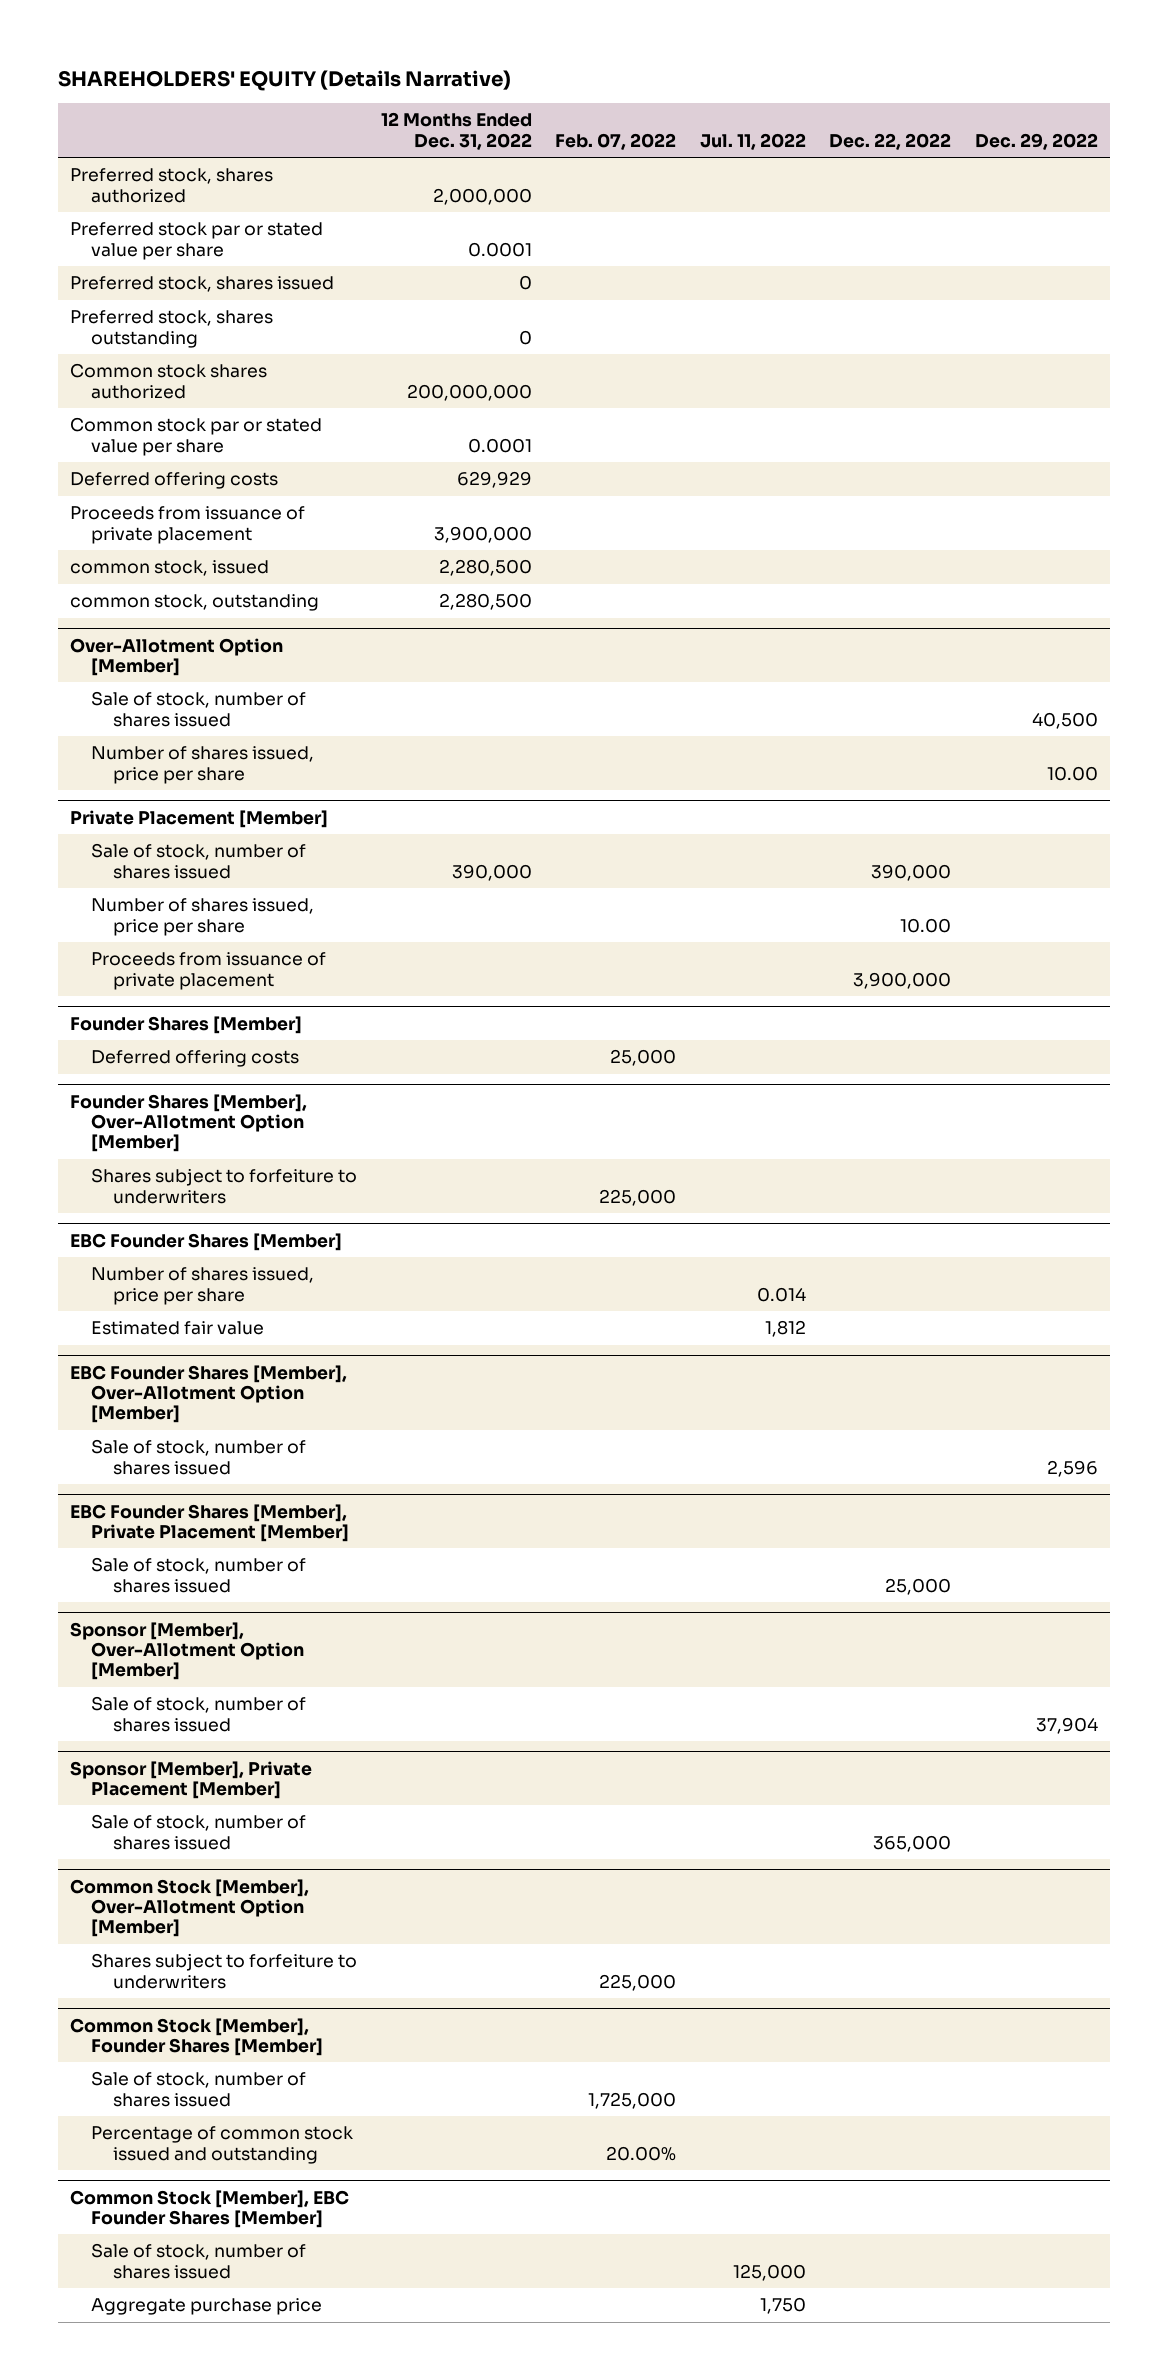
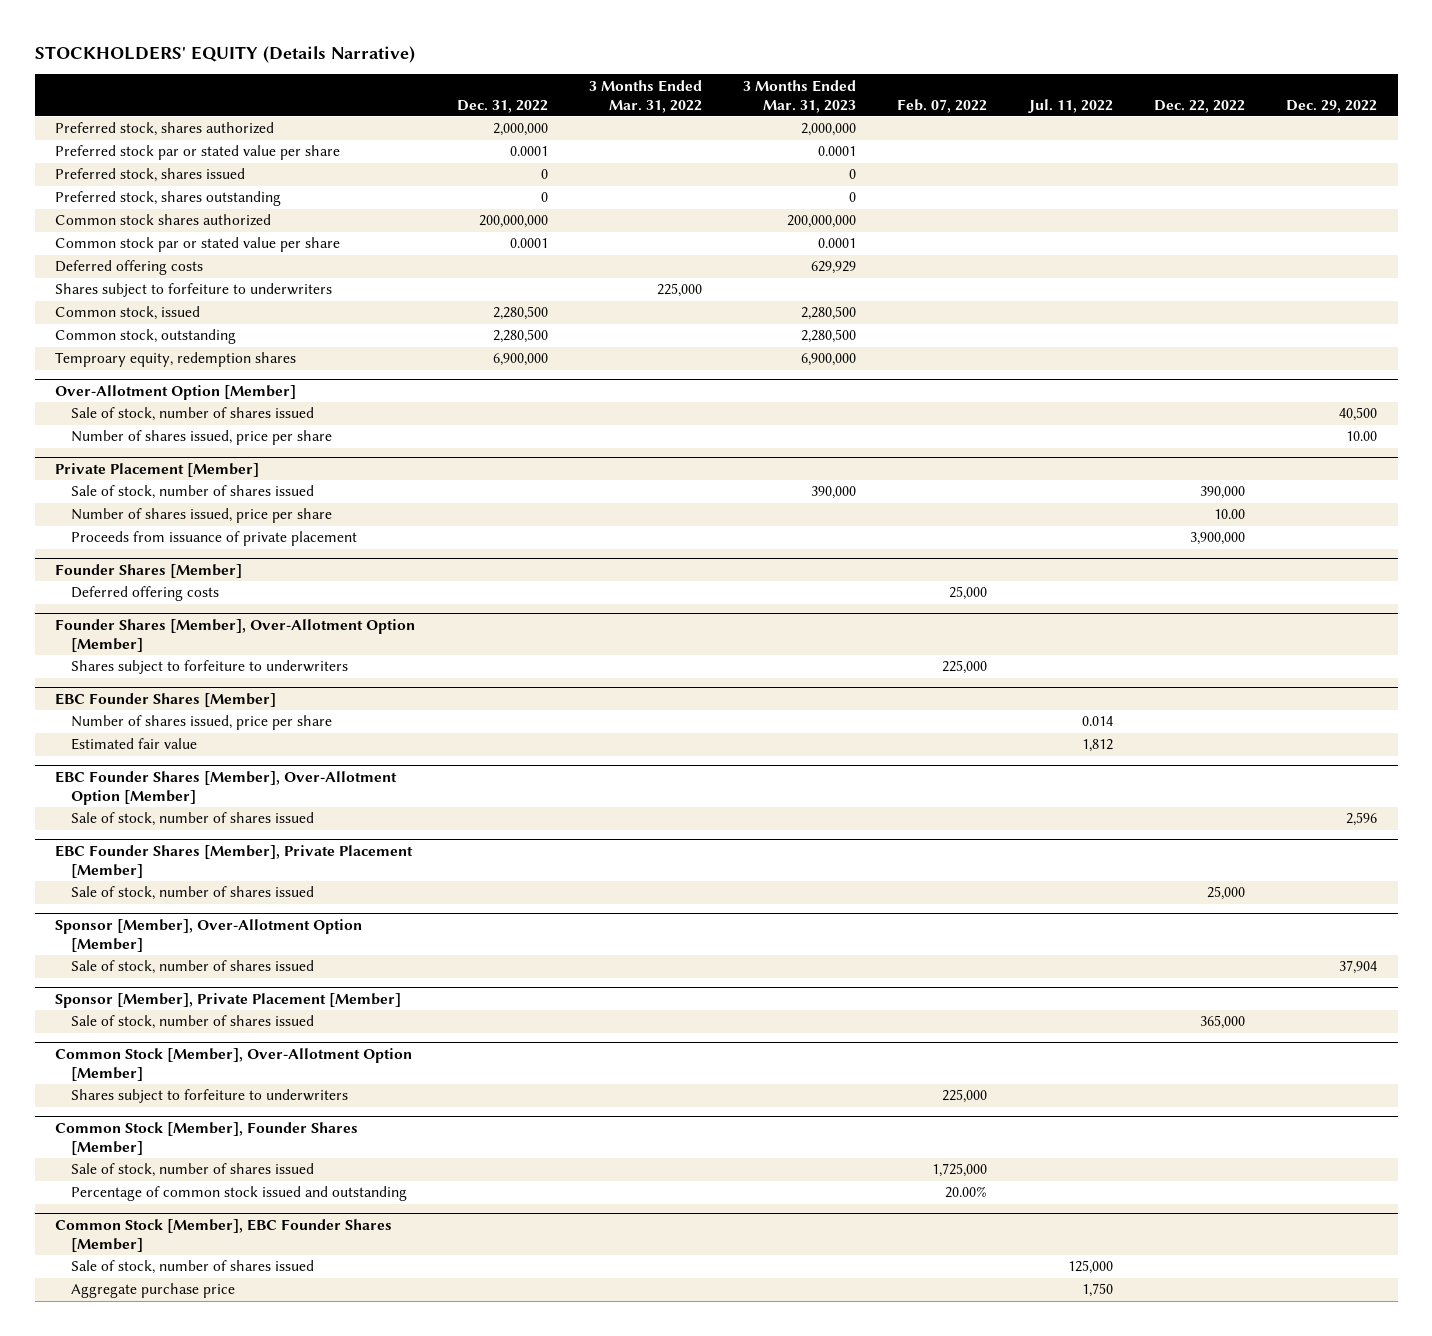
- SHAREHOLDERS' EQUITY (Details Narrative)
+ STOCKHOLDERS' EQUITY (Details Narrative)
- | 12 Months Ended Dec. 31, 2022 | Feb. 07, 2022 | Jul. 11, 2022 | Dec. 22, 2022 | Dec. 29, 2022
+ | Dec. 31, 2022 | 3 Months Ended Mar. 31, 2022 | 3 Months Ended Mar. 31, 2023 | Feb. 07, 2022 | Jul. 11, 2022 | Dec. 22, 2022 | Dec. 29, 2022
- Proceeds from issuance of private placement | 3,900,000 | | | |
- common stock, issued | 2,280,500 | | | |
- common stock, outstanding | 2,280,500 | | | |
+ Shares subject to forfeiture to underwriters | | 225,000 | | | | |
+ Common stock, issued | 2,280,500 | | 2,280,500 | | | |
+ Common stock, outstanding | 2,280,500 | | 2,280,500 | | | |
+ Temproary equity, redemption shares | 6,900,000 | | 6,900,000 | | | |

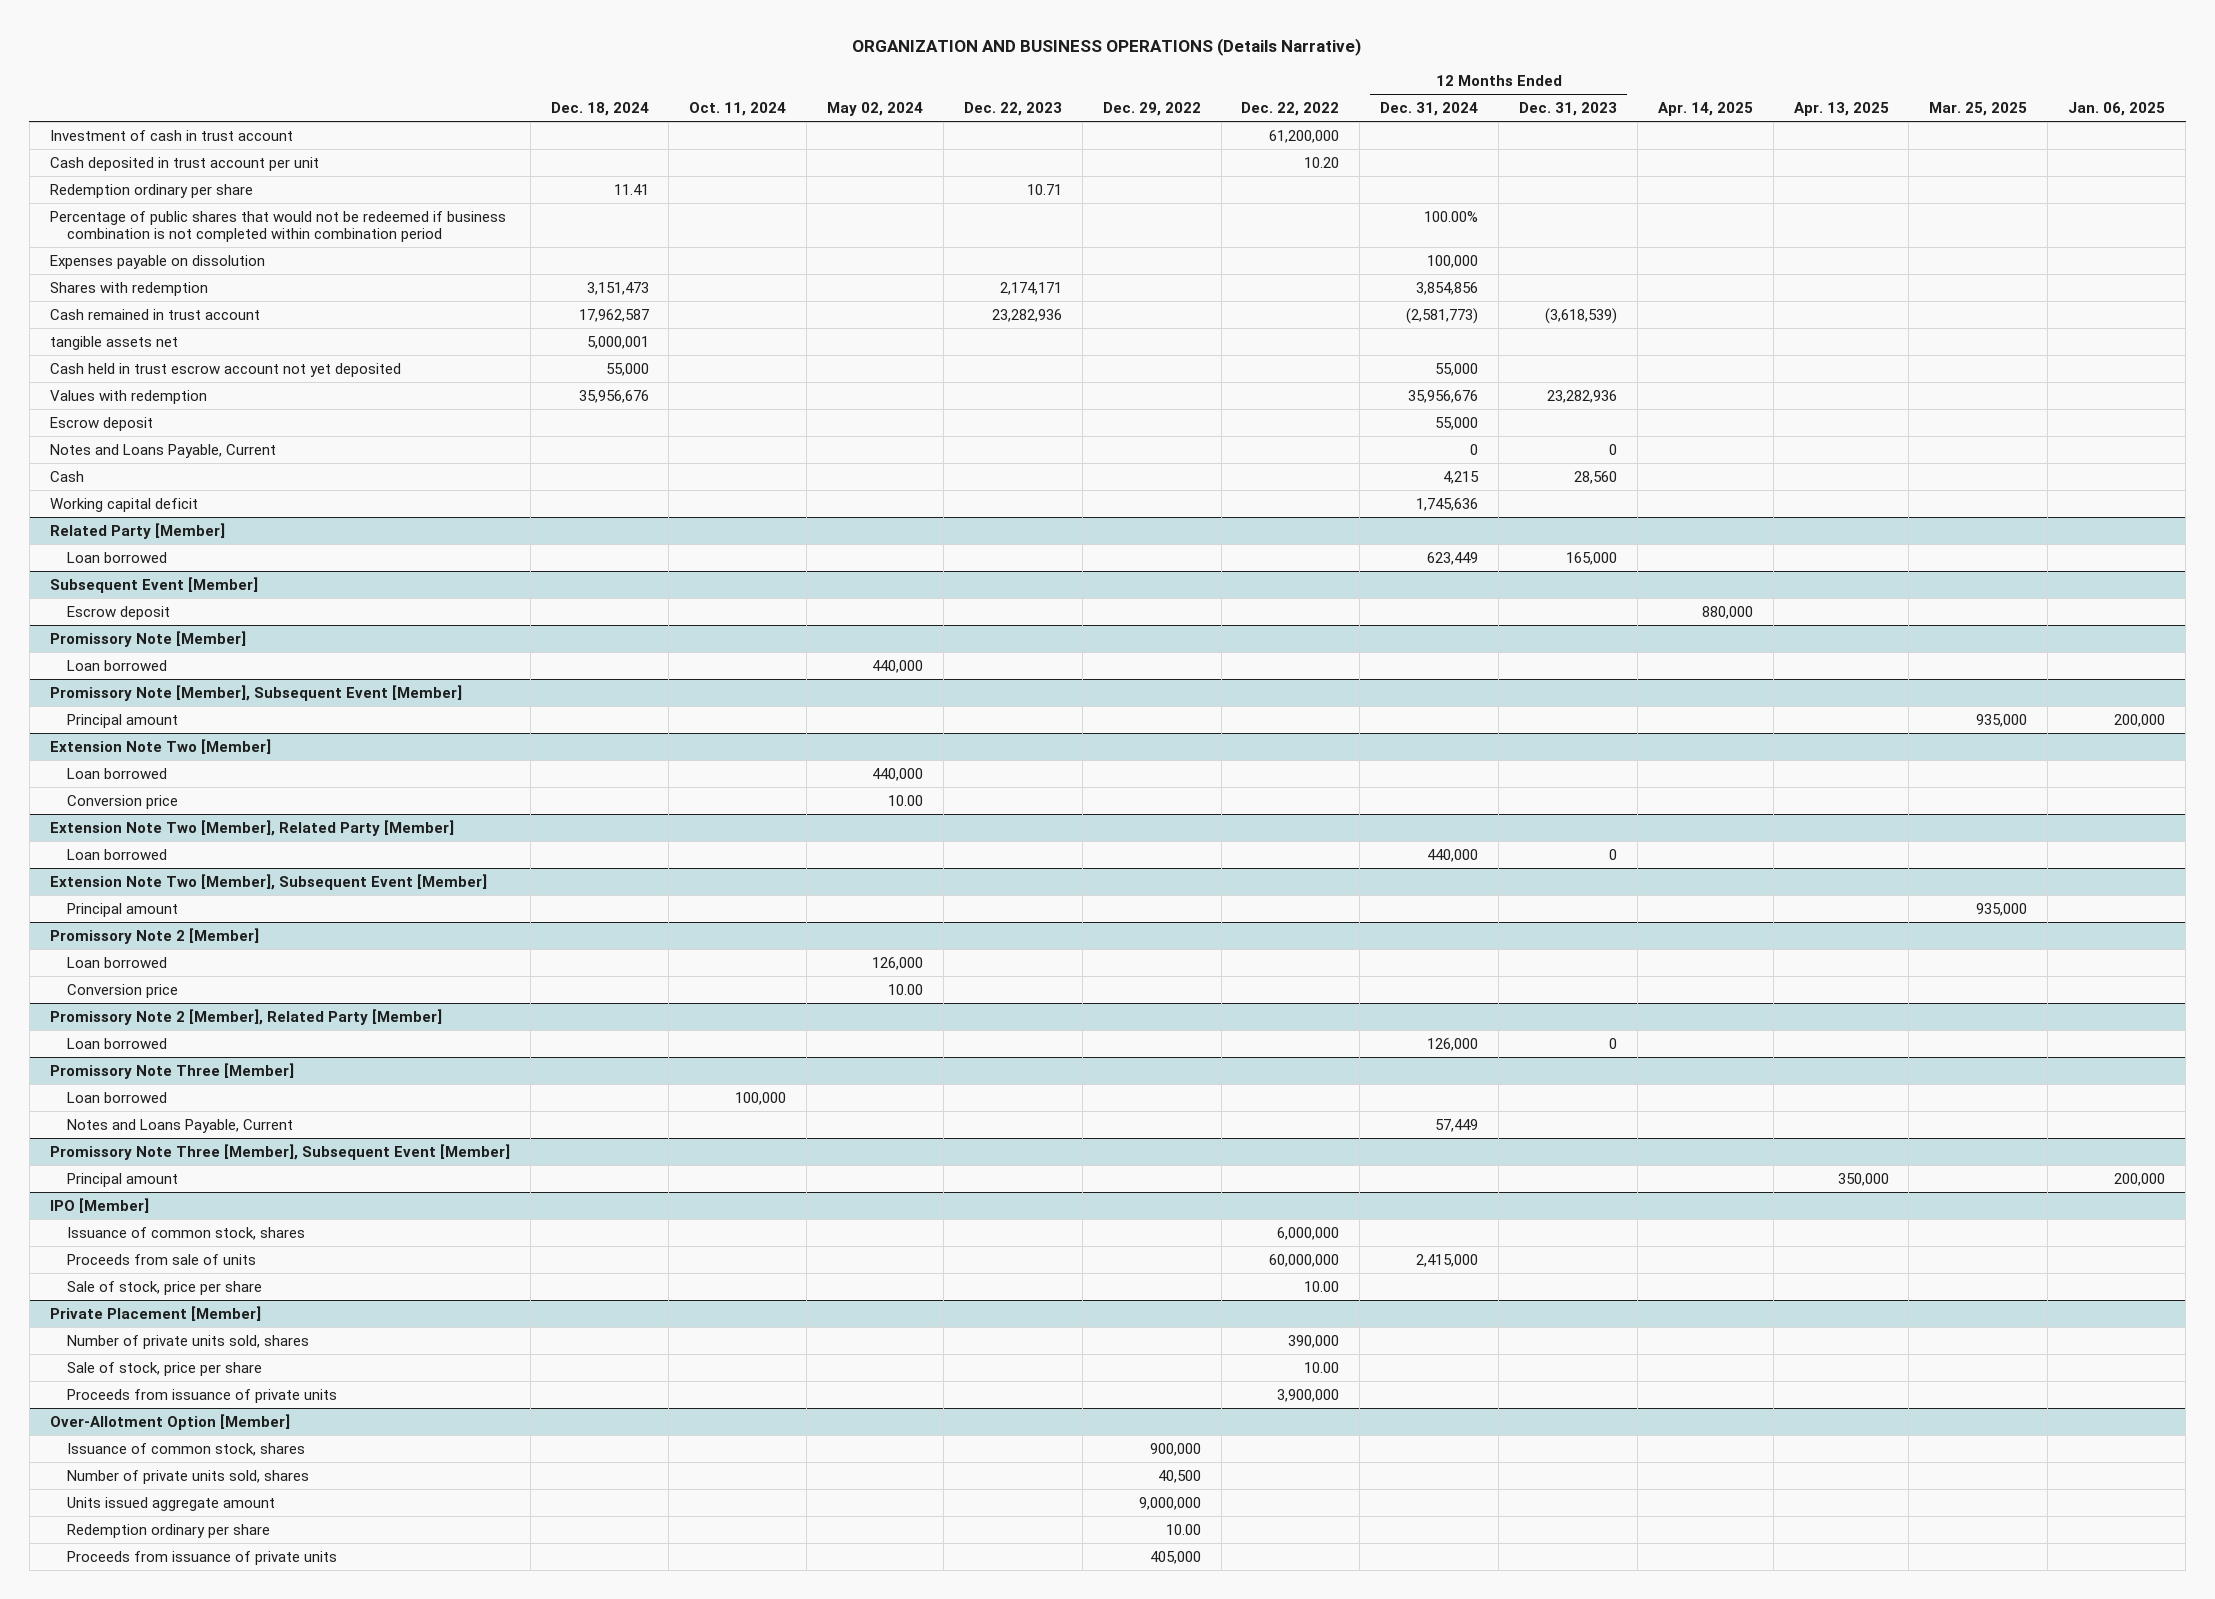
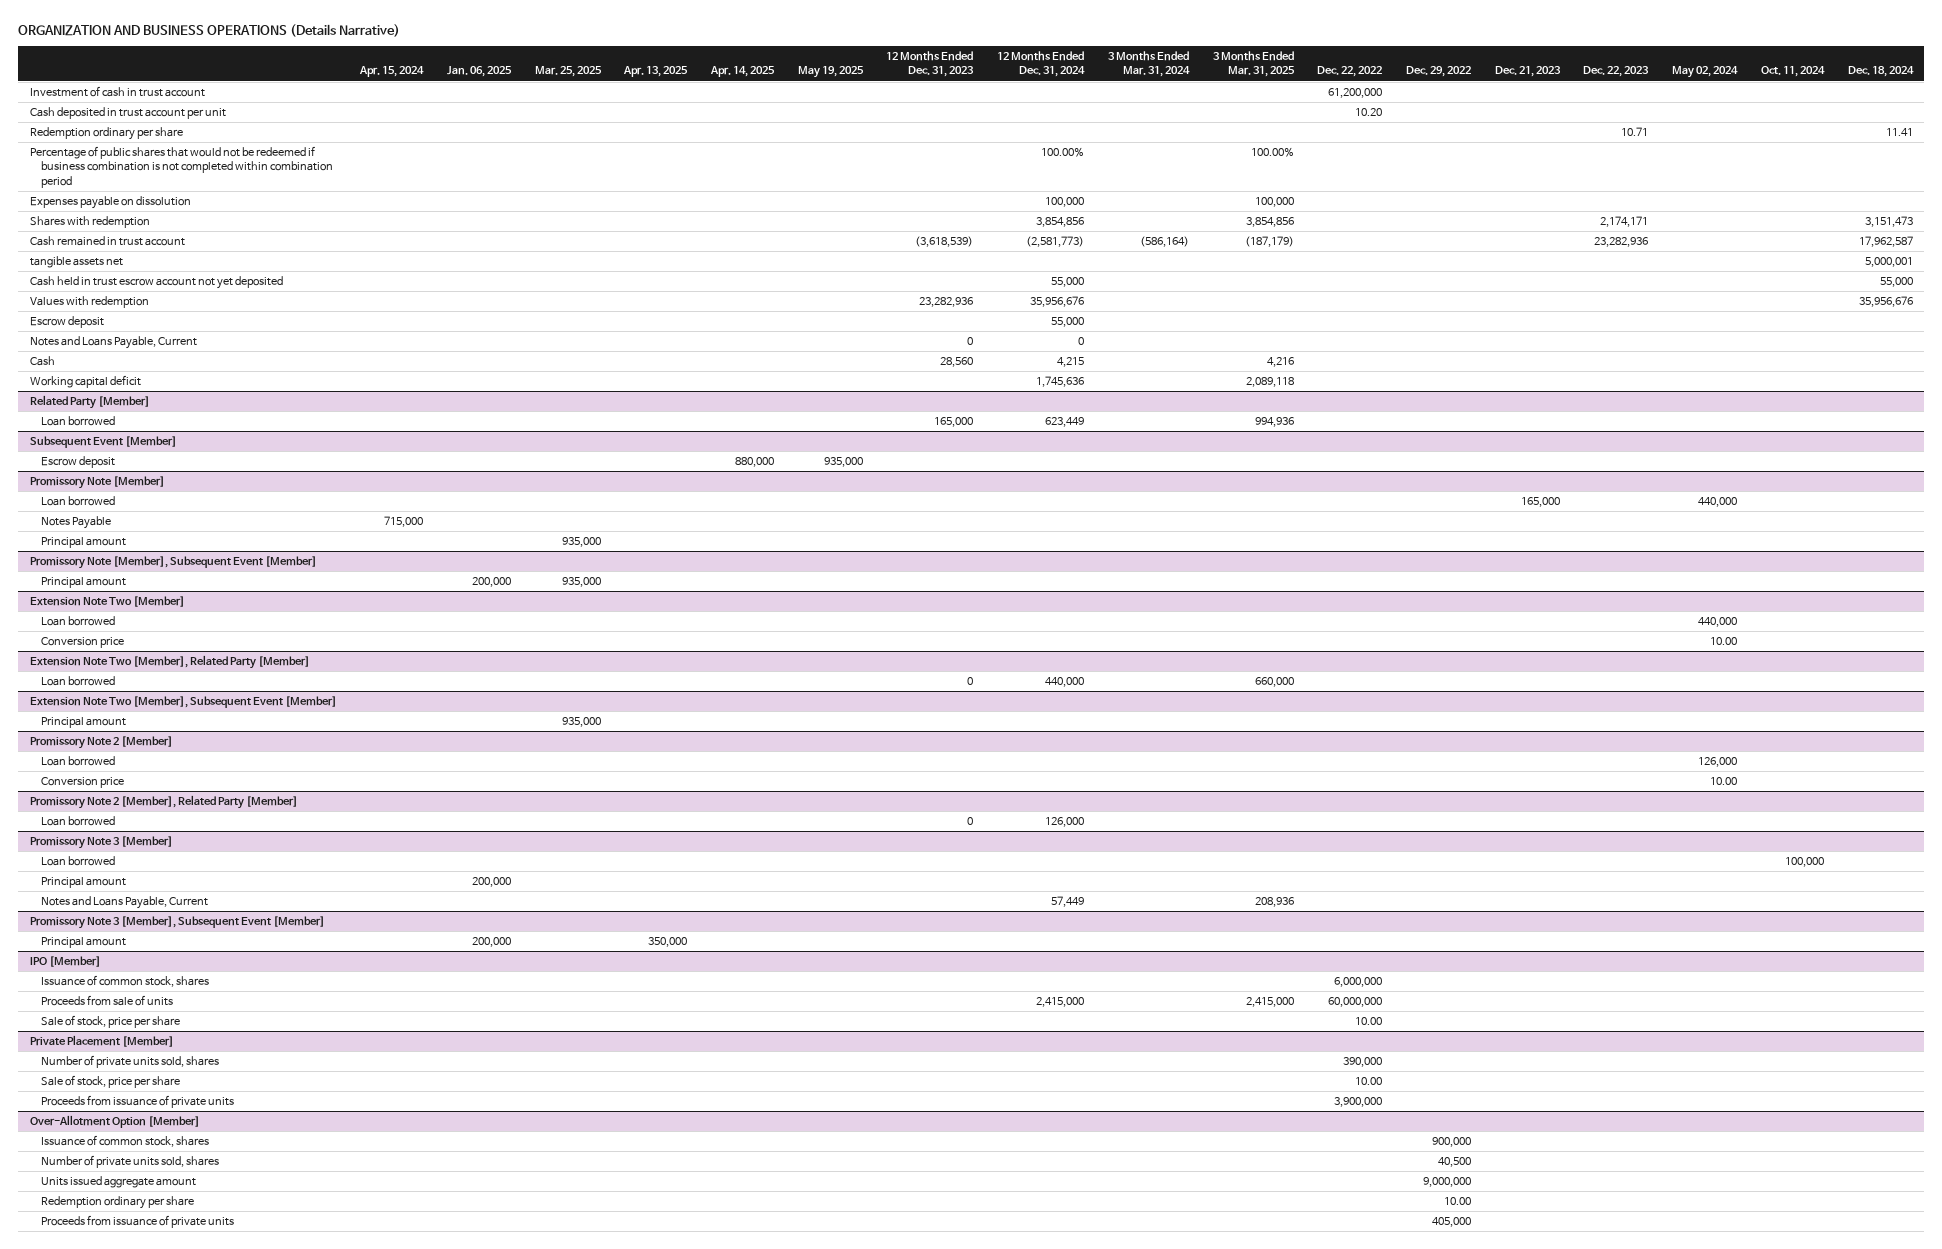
- | Dec. 18, 2024 | Oct. 11, 2024 | May 02, 2024 | Dec. 22, 2023 | Dec. 29, 2022 | Dec. 22, 2022 | 12 Months Ended Dec. 31, 2024 | 12 Months Ended Dec. 31, 2023 | Apr. 14, 2025 | Apr. 13, 2025 | Mar. 25, 2025 | Jan. 06, 2025
+ | Apr. 15, 2024 | Jan. 06, 2025 | Mar. 25, 2025 | Apr. 13, 2025 | Apr. 14, 2025 | May 19, 2025 | 12 Months Ended Dec. 31, 2023 | 12 Months Ended Dec. 31, 2024 | 3 Months Ended Mar. 31, 2024 | 3 Months Ended Mar. 31, 2025 | Dec. 22, 2022 | Dec. 29, 2022 | Dec. 21, 2023 | Dec. 22, 2023 | May 02, 2024 | Oct. 11, 2024 | Dec. 18, 2024
@ Promissory Note [Member]
+ Notes Payable | 715,000 | | | | | | | | | | | | | | | |
+ Principal amount | | | 935,000 | | | | | | | | | | | | | |
- Promissory Note Three [Member]
+ Promissory Note 3 [Member]
+ Principal amount | | 200,000 | | | | | | | | | | | | | | |
- Promissory Note Three [Member], Subsequent Event [Member]
+ Promissory Note 3 [Member], Subsequent Event [Member]

